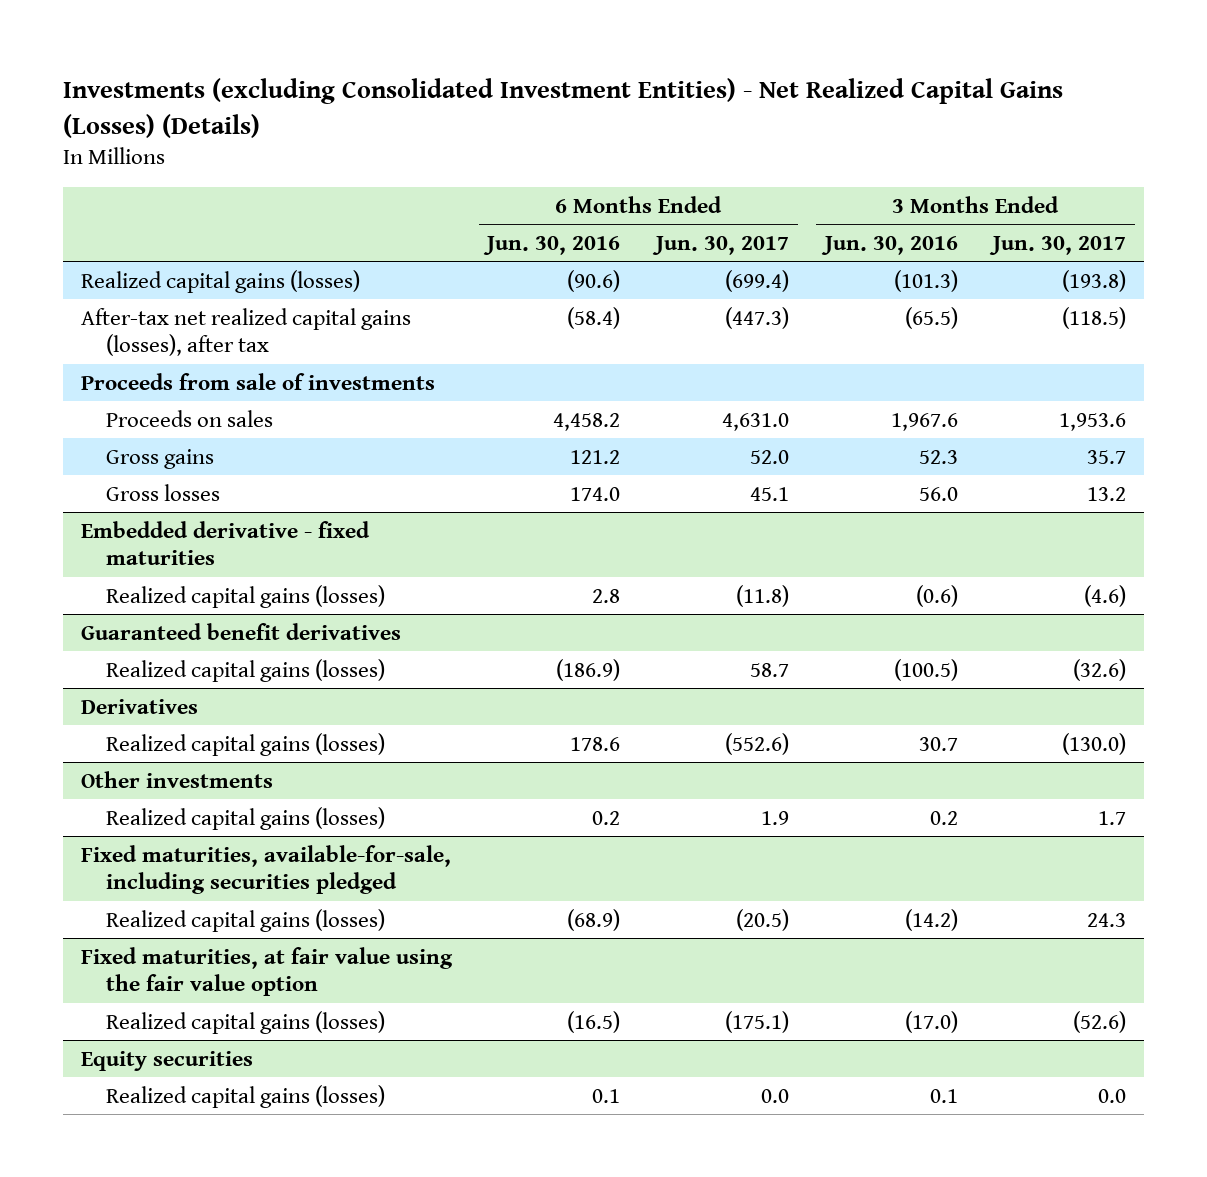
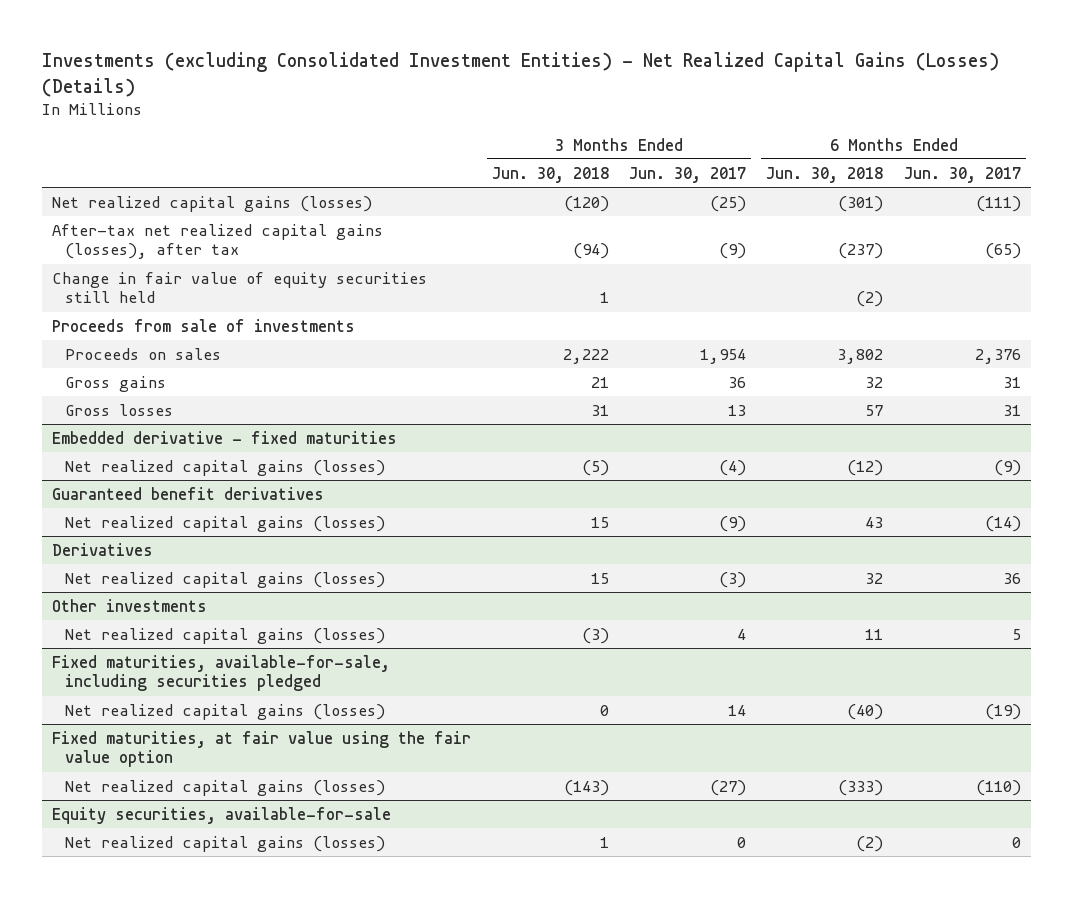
- | 6 Months Ended Jun. 30, 2016 | 6 Months Ended Jun. 30, 2017 | 3 Months Ended Jun. 30, 2016 | 3 Months Ended Jun. 30, 2017
+ | 3 Months Ended Jun. 30, 2018 | 3 Months Ended Jun. 30, 2017 | 6 Months Ended Jun. 30, 2018 | 6 Months Ended Jun. 30, 2017
- Realized capital gains (losses) | (90.6) | (699.4) | (101.3) | (193.8)
- After-tax net realized capital gains (losses), after tax | (58.4) | (447.3) | (65.5) | (118.5)
+ Net realized capital gains (losses) | (120) | (25) | (301) | (111)
+ After-tax net realized capital gains (losses), after tax | (94) | (9) | (237) | (65)
+ Change in fair value of equity securities still held | 1 | | (2) |
- Proceeds on sales | 4,458.2 | 4,631.0 | 1,967.6 | 1,953.6
- Gross gains | 121.2 | 52.0 | 52.3 | 35.7
- Gross losses | 174.0 | 45.1 | 56.0 | 13.2
+ Proceeds on sales | 2,222 | 1,954 | 3,802 | 2,376
+ Gross gains | 21 | 36 | 32 | 31
+ Gross losses | 31 | 13 | 57 | 31
@ Embedded derivative - fixed maturities
- Realized capital gains (losses) | 2.8 | (11.8) | (0.6) | (4.6)
+ Net realized capital gains (losses) | (5) | (4) | (12) | (9)
@ Guaranteed benefit derivatives
- Realized capital gains (losses) | (186.9) | 58.7 | (100.5) | (32.6)
+ Net realized capital gains (losses) | 15 | (9) | 43 | (14)
@ Derivatives
- Realized capital gains (losses) | 178.6 | (552.6) | 30.7 | (130.0)
+ Net realized capital gains (losses) | 15 | (3) | 32 | 36
@ Other investments
- Realized capital gains (losses) | 0.2 | 1.9 | 0.2 | 1.7
+ Net realized capital gains (losses) | (3) | 4 | 11 | 5
@ Fixed maturities, available-for-sale, including securities pledged
- Realized capital gains (losses) | (68.9) | (20.5) | (14.2) | 24.3
+ Net realized capital gains (losses) | 0 | 14 | (40) | (19)
@ Fixed maturities, at fair value using the fair value option
- Realized capital gains (losses) | (16.5) | (175.1) | (17.0) | (52.6)
- Equity securities
- Realized capital gains (losses) | 0.1 | 0.0 | 0.1 | 0.0
@ Fixed maturities, at fair value using the fair value option
+ Net realized capital gains (losses) | (143) | (27) | (333) | (110)
+ Equity securities, available-for-sale
+ Net realized capital gains (losses) | 1 | 0 | (2) | 0

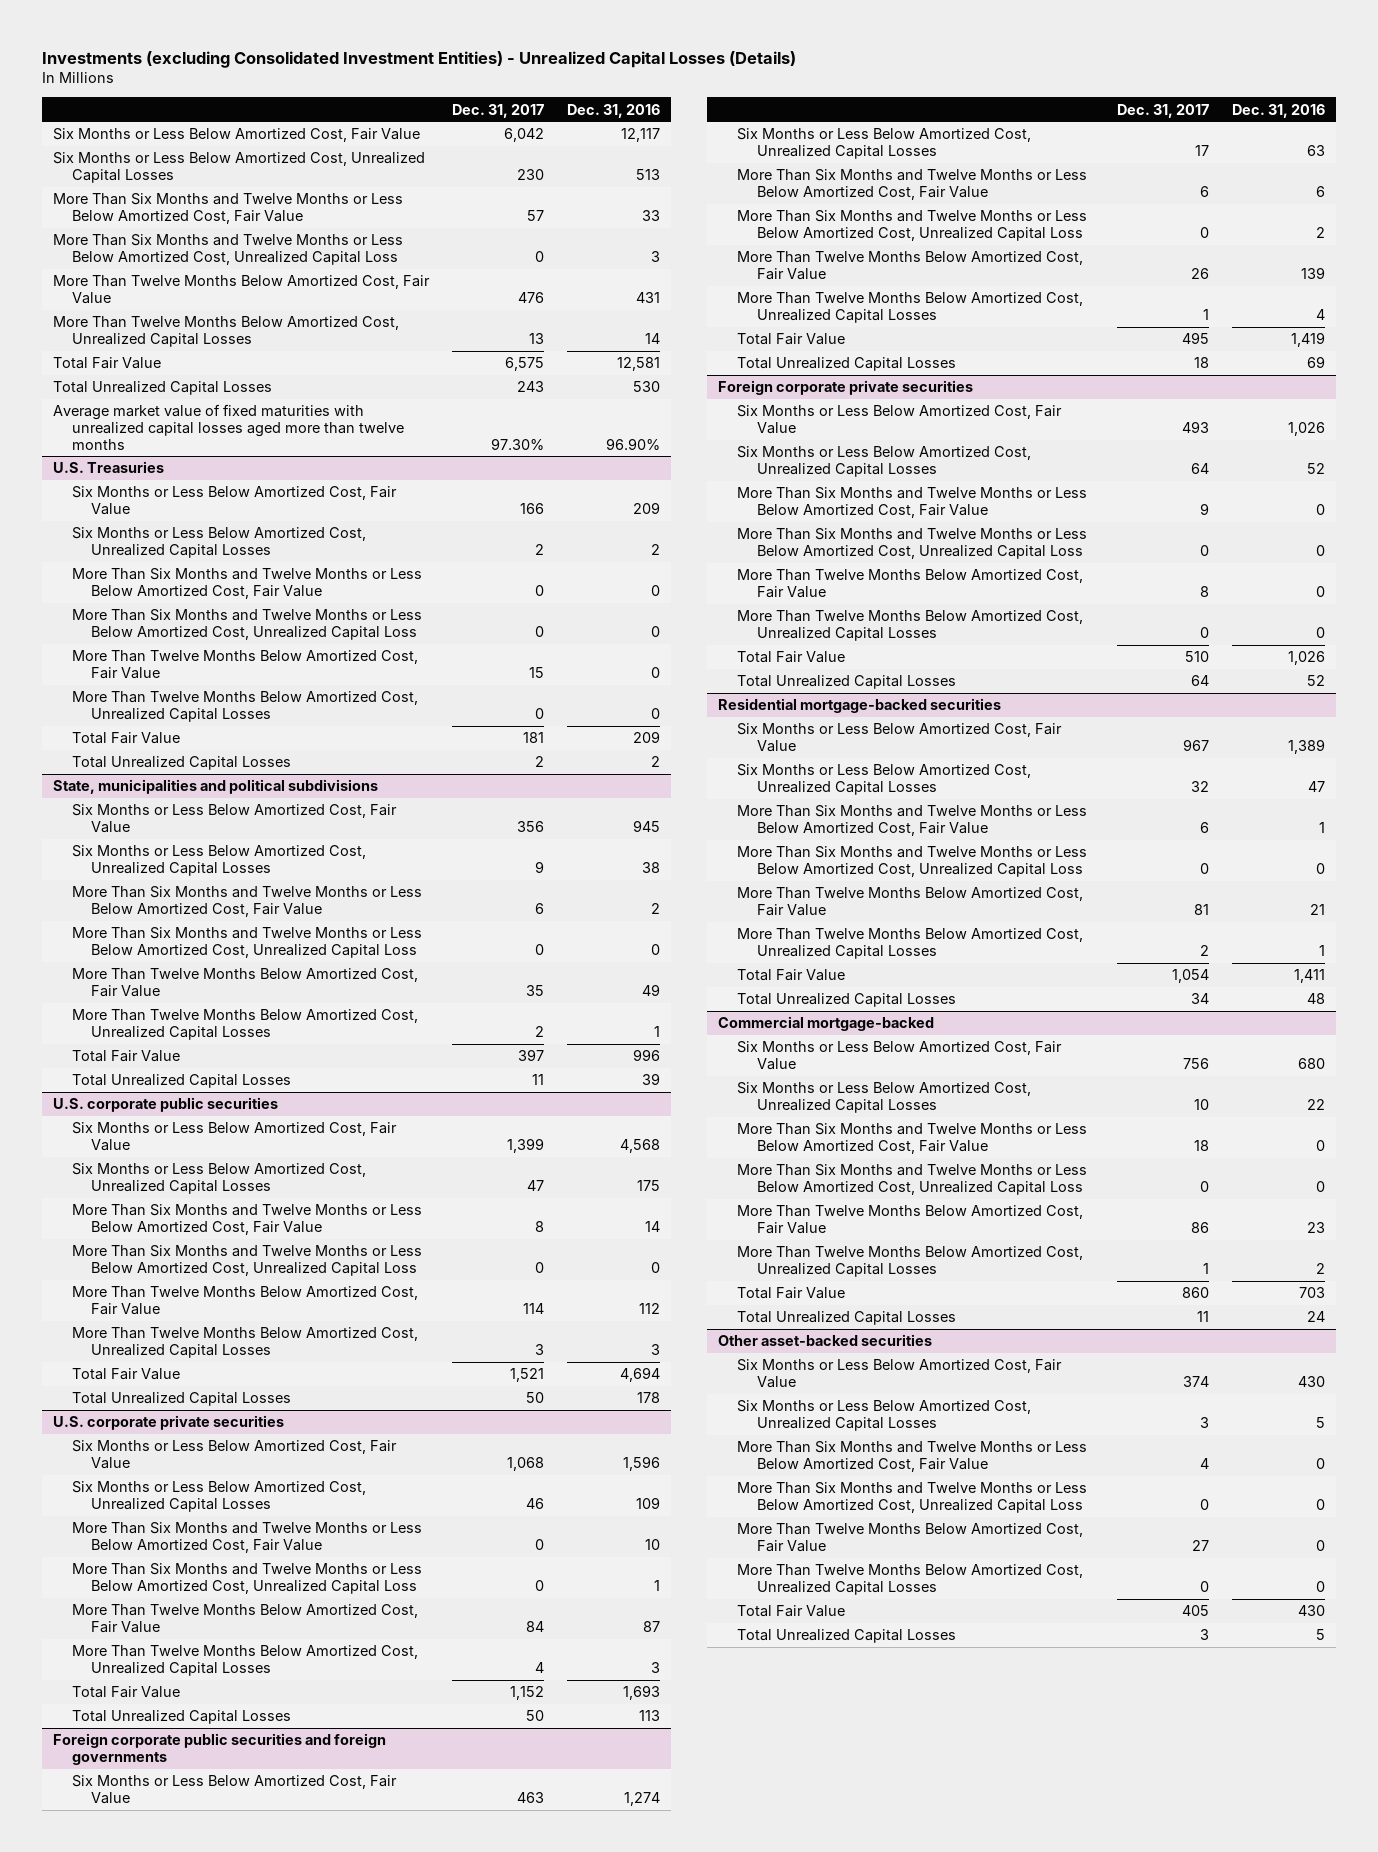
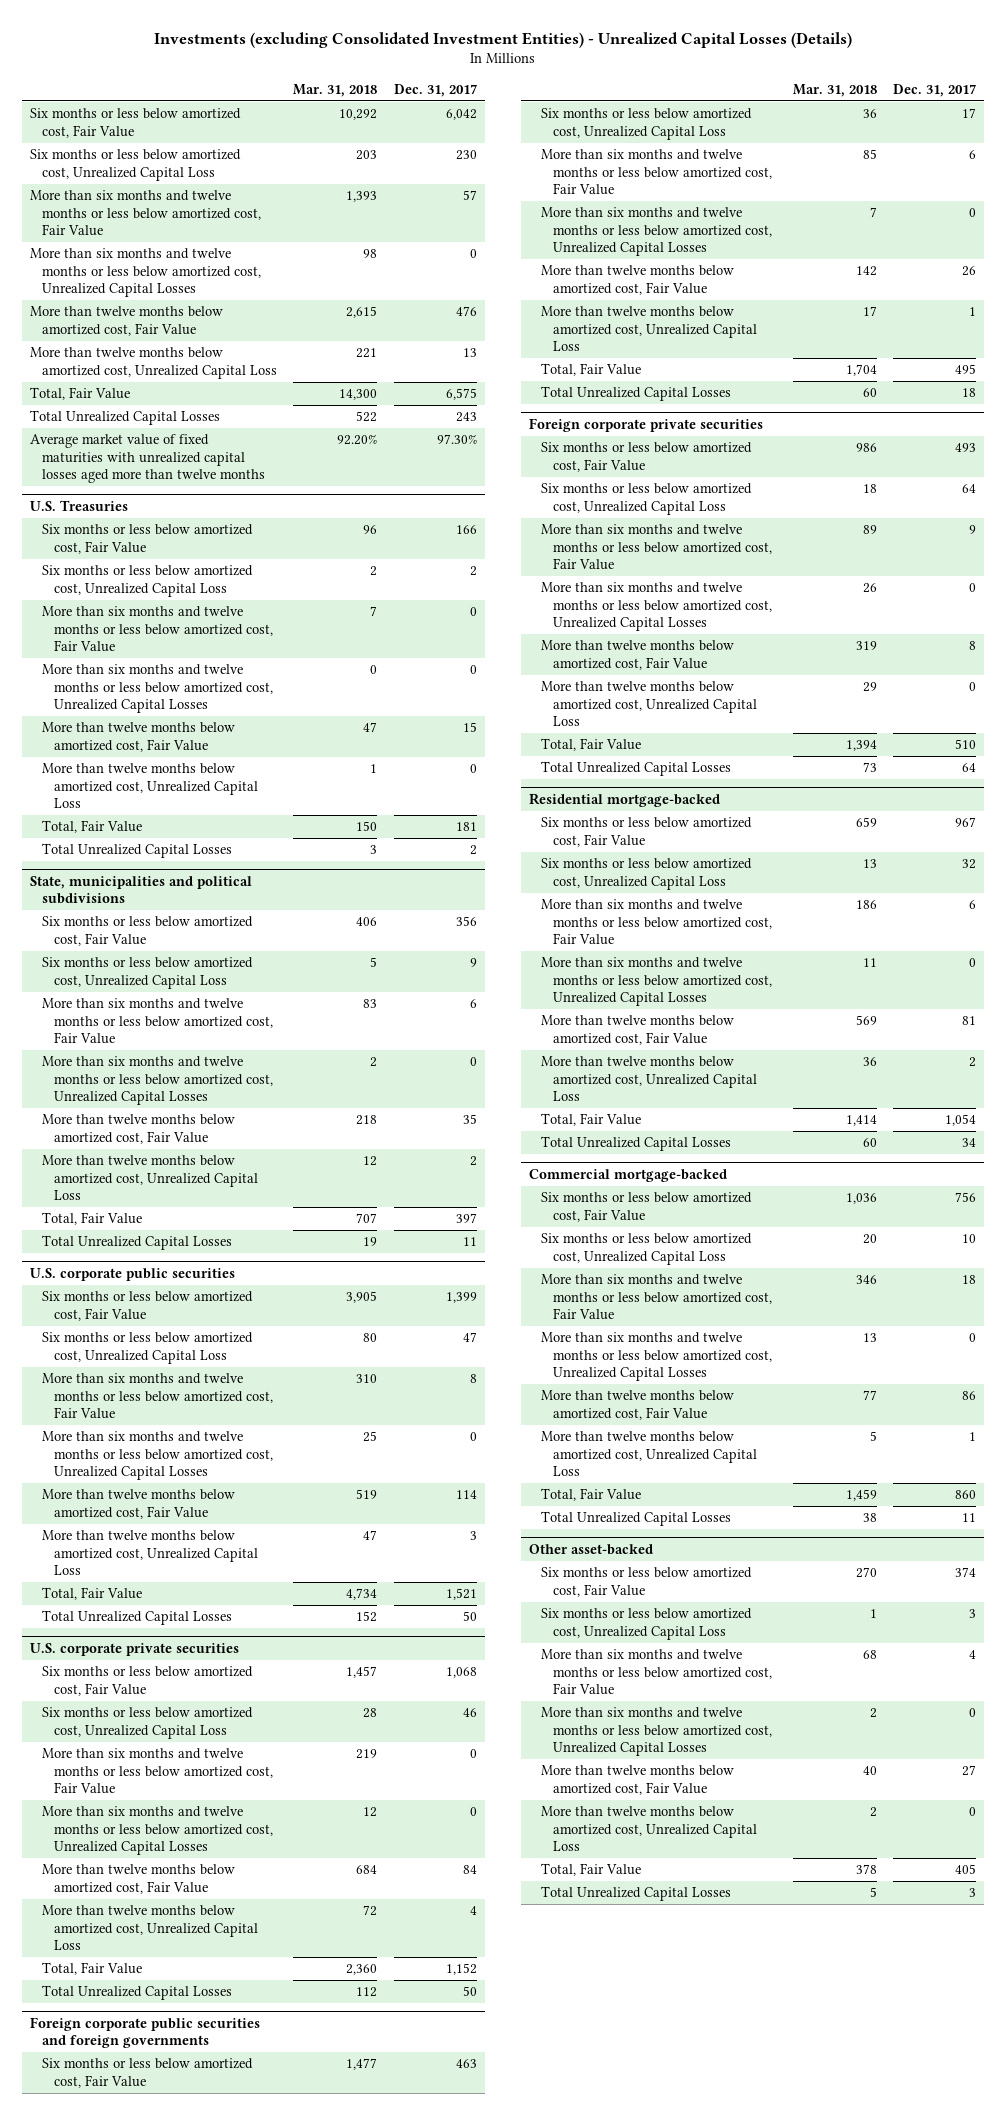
- | Dec. 31, 2017 | Dec. 31, 2016
+ | Mar. 31, 2018 | Dec. 31, 2017
- Six Months or Less Below Amortized Cost, Fair Value | 6,042 | 12,117
- Six Months or Less Below Amortized Cost, Unrealized Capital Losses | 230 | 513
- More Than Six Months and Twelve Months or Less Below Amortized Cost, Fair Value | 57 | 33
- More Than Six Months and Twelve Months or Less Below Amortized Cost, Unrealized Capital Loss | 0 | 3
- More Than Twelve Months Below Amortized Cost, Fair Value | 476 | 431
- More Than Twelve Months Below Amortized Cost, Unrealized Capital Losses | 13 | 14
- Total Fair Value | 6,575 | 12,581
+ Six months or less below amortized cost, Fair Value | 10,292 | 6,042
+ Six months or less below amortized cost, Unrealized Capital Loss | 203 | 230
+ More than six months and twelve months or less below amortized cost, Fair Value | 1,393 | 57
+ More than six months and twelve months or less below amortized cost, Unrealized Capital Losses | 98 | 0
+ More than twelve months below amortized cost, Fair Value | 2,615 | 476
+ More than twelve months below amortized cost, Unrealized Capital Loss | 221 | 13
+ Total, Fair Value | 14,300 | 6,575
@ U.S. Treasuries
- Six Months or Less Below Amortized Cost, Fair Value | 166 | 209
- Six Months or Less Below Amortized Cost, Unrealized Capital Losses | 2 | 2
- More Than Six Months and Twelve Months or Less Below Amortized Cost, Fair Value | 0 | 0
- More Than Six Months and Twelve Months or Less Below Amortized Cost, Unrealized Capital Loss | 0 | 0
- More Than Twelve Months Below Amortized Cost, Fair Value | 15 | 0
- More Than Twelve Months Below Amortized Cost, Unrealized Capital Losses | 0 | 0
- Total Fair Value | 181 | 209
+ Six months or less below amortized cost, Fair Value | 96 | 166
+ Six months or less below amortized cost, Unrealized Capital Loss | 2 | 2
+ More than six months and twelve months or less below amortized cost, Fair Value | 7 | 0
+ More than six months and twelve months or less below amortized cost, Unrealized Capital Losses | 0 | 0
+ More than twelve months below amortized cost, Fair Value | 47 | 15
+ More than twelve months below amortized cost, Unrealized Capital Loss | 1 | 0
+ Total, Fair Value | 150 | 181
@ State, municipalities and political subdivisions
- Six Months or Less Below Amortized Cost, Fair Value | 356 | 945
- Six Months or Less Below Amortized Cost, Unrealized Capital Losses | 9 | 38
- More Than Six Months and Twelve Months or Less Below Amortized Cost, Fair Value | 6 | 2
- More Than Six Months and Twelve Months or Less Below Amortized Cost, Unrealized Capital Loss | 0 | 0
- More Than Twelve Months Below Amortized Cost, Fair Value | 35 | 49
- More Than Twelve Months Below Amortized Cost, Unrealized Capital Losses | 2 | 1
- Total Fair Value | 397 | 996
+ Six months or less below amortized cost, Fair Value | 406 | 356
+ Six months or less below amortized cost, Unrealized Capital Loss | 5 | 9
+ More than six months and twelve months or less below amortized cost, Fair Value | 83 | 6
+ More than six months and twelve months or less below amortized cost, Unrealized Capital Losses | 2 | 0
+ More than twelve months below amortized cost, Fair Value | 218 | 35
+ More than twelve months below amortized cost, Unrealized Capital Loss | 12 | 2
+ Total, Fair Value | 707 | 397
@ U.S. corporate public securities
- Six Months or Less Below Amortized Cost, Fair Value | 1,399 | 4,568
- Six Months or Less Below Amortized Cost, Unrealized Capital Losses | 47 | 175
- More Than Six Months and Twelve Months or Less Below Amortized Cost, Fair Value | 8 | 14
- More Than Six Months and Twelve Months or Less Below Amortized Cost, Unrealized Capital Loss | 0 | 0
- More Than Twelve Months Below Amortized Cost, Fair Value | 114 | 112
- More Than Twelve Months Below Amortized Cost, Unrealized Capital Losses | 3 | 3
- Total Fair Value | 1,521 | 4,694
+ Six months or less below amortized cost, Fair Value | 3,905 | 1,399
+ Six months or less below amortized cost, Unrealized Capital Loss | 80 | 47
+ More than six months and twelve months or less below amortized cost, Fair Value | 310 | 8
+ More than six months and twelve months or less below amortized cost, Unrealized Capital Losses | 25 | 0
+ More than twelve months below amortized cost, Fair Value | 519 | 114
+ More than twelve months below amortized cost, Unrealized Capital Loss | 47 | 3
+ Total, Fair Value | 4,734 | 1,521
@ U.S. corporate private securities
- Six Months or Less Below Amortized Cost, Fair Value | 1,068 | 1,596
- Six Months or Less Below Amortized Cost, Unrealized Capital Losses | 46 | 109
- More Than Six Months and Twelve Months or Less Below Amortized Cost, Fair Value | 0 | 10
- More Than Six Months and Twelve Months or Less Below Amortized Cost, Unrealized Capital Loss | 0 | 1
- More Than Twelve Months Below Amortized Cost, Fair Value | 84 | 87
- More Than Twelve Months Below Amortized Cost, Unrealized Capital Losses | 4 | 3
- Total Fair Value | 1,152 | 1,693
+ Six months or less below amortized cost, Fair Value | 1,457 | 1,068
+ Six months or less below amortized cost, Unrealized Capital Loss | 28 | 46
+ More than six months and twelve months or less below amortized cost, Fair Value | 219 | 0
+ More than six months and twelve months or less below amortized cost, Unrealized Capital Losses | 12 | 0
+ More than twelve months below amortized cost, Fair Value | 684 | 84
+ More than twelve months below amortized cost, Unrealized Capital Loss | 72 | 4
+ Total, Fair Value | 2,360 | 1,152
@ Foreign corporate public securities and foreign governments
- Six Months or Less Below Amortized Cost, Fair Value | 463 | 1,274
- Six Months or Less Below Amortized Cost, Unrealized Capital Losses | 17 | 63
- More Than Six Months and Twelve Months or Less Below Amortized Cost, Fair Value | 6 | 6
- More Than Six Months and Twelve Months or Less Below Amortized Cost, Unrealized Capital Loss | 0 | 2
- More Than Twelve Months Below Amortized Cost, Fair Value | 26 | 139
- More Than Twelve Months Below Amortized Cost, Unrealized Capital Losses | 1 | 4
- Total Fair Value | 495 | 1,419
+ Six months or less below amortized cost, Fair Value | 1,477 | 463
+ Six months or less below amortized cost, Unrealized Capital Loss | 36 | 17
+ More than six months and twelve months or less below amortized cost, Fair Value | 85 | 6
+ More than six months and twelve months or less below amortized cost, Unrealized Capital Losses | 7 | 0
+ More than twelve months below amortized cost, Fair Value | 142 | 26
+ More than twelve months below amortized cost, Unrealized Capital Loss | 17 | 1
+ Total, Fair Value | 1,704 | 495
@ Foreign corporate private securities
- Six Months or Less Below Amortized Cost, Fair Value | 493 | 1,026
- Six Months or Less Below Amortized Cost, Unrealized Capital Losses | 64 | 52
- More Than Six Months and Twelve Months or Less Below Amortized Cost, Fair Value | 9 | 0
- More Than Six Months and Twelve Months or Less Below Amortized Cost, Unrealized Capital Loss | 0 | 0
- More Than Twelve Months Below Amortized Cost, Fair Value | 8 | 0
- More Than Twelve Months Below Amortized Cost, Unrealized Capital Losses | 0 | 0
- Total Fair Value | 510 | 1,026
+ Six months or less below amortized cost, Fair Value | 986 | 493
+ Six months or less below amortized cost, Unrealized Capital Loss | 18 | 64
+ More than six months and twelve months or less below amortized cost, Fair Value | 89 | 9
+ More than six months and twelve months or less below amortized cost, Unrealized Capital Losses | 26 | 0
+ More than twelve months below amortized cost, Fair Value | 319 | 8
+ More than twelve months below amortized cost, Unrealized Capital Loss | 29 | 0
+ Total, Fair Value | 1,394 | 510
- Residential mortgage-backed securities
- Six Months or Less Below Amortized Cost, Fair Value | 967 | 1,389
- Six Months or Less Below Amortized Cost, Unrealized Capital Losses | 32 | 47
- More Than Six Months and Twelve Months or Less Below Amortized Cost, Fair Value | 6 | 1
- More Than Six Months and Twelve Months or Less Below Amortized Cost, Unrealized Capital Loss | 0 | 0
- More Than Twelve Months Below Amortized Cost, Fair Value | 81 | 21
- More Than Twelve Months Below Amortized Cost, Unrealized Capital Losses | 2 | 1
- Total Fair Value | 1,054 | 1,411
+ Residential mortgage-backed
+ Six months or less below amortized cost, Fair Value | 659 | 967
+ Six months or less below amortized cost, Unrealized Capital Loss | 13 | 32
+ More than six months and twelve months or less below amortized cost, Fair Value | 186 | 6
+ More than six months and twelve months or less below amortized cost, Unrealized Capital Losses | 11 | 0
+ More than twelve months below amortized cost, Fair Value | 569 | 81
+ More than twelve months below amortized cost, Unrealized Capital Loss | 36 | 2
+ Total, Fair Value | 1,414 | 1,054
@ Commercial mortgage-backed
- Six Months or Less Below Amortized Cost, Fair Value | 756 | 680
- Six Months or Less Below Amortized Cost, Unrealized Capital Losses | 10 | 22
- More Than Six Months and Twelve Months or Less Below Amortized Cost, Fair Value | 18 | 0
- More Than Six Months and Twelve Months or Less Below Amortized Cost, Unrealized Capital Loss | 0 | 0
- More Than Twelve Months Below Amortized Cost, Fair Value | 86 | 23
- More Than Twelve Months Below Amortized Cost, Unrealized Capital Losses | 1 | 2
- Total Fair Value | 860 | 703
+ Six months or less below amortized cost, Fair Value | 1,036 | 756
+ Six months or less below amortized cost, Unrealized Capital Loss | 20 | 10
+ More than six months and twelve months or less below amortized cost, Fair Value | 346 | 18
+ More than six months and twelve months or less below amortized cost, Unrealized Capital Losses | 13 | 0
+ More than twelve months below amortized cost, Fair Value | 77 | 86
+ More than twelve months below amortized cost, Unrealized Capital Loss | 5 | 1
+ Total, Fair Value | 1,459 | 860
- Other asset-backed securities
- Six Months or Less Below Amortized Cost, Fair Value | 374 | 430
- Six Months or Less Below Amortized Cost, Unrealized Capital Losses | 3 | 5
- More Than Six Months and Twelve Months or Less Below Amortized Cost, Fair Value | 4 | 0
- More Than Six Months and Twelve Months or Less Below Amortized Cost, Unrealized Capital Loss | 0 | 0
- More Than Twelve Months Below Amortized Cost, Fair Value | 27 | 0
- More Than Twelve Months Below Amortized Cost, Unrealized Capital Losses | 0 | 0
- Total Fair Value | 405 | 430
+ Other asset-backed
+ Six months or less below amortized cost, Fair Value | 270 | 374
+ Six months or less below amortized cost, Unrealized Capital Loss | 1 | 3
+ More than six months and twelve months or less below amortized cost, Fair Value | 68 | 4
+ More than six months and twelve months or less below amortized cost, Unrealized Capital Losses | 2 | 0
+ More than twelve months below amortized cost, Fair Value | 40 | 27
+ More than twelve months below amortized cost, Unrealized Capital Loss | 2 | 0
+ Total, Fair Value | 378 | 405

